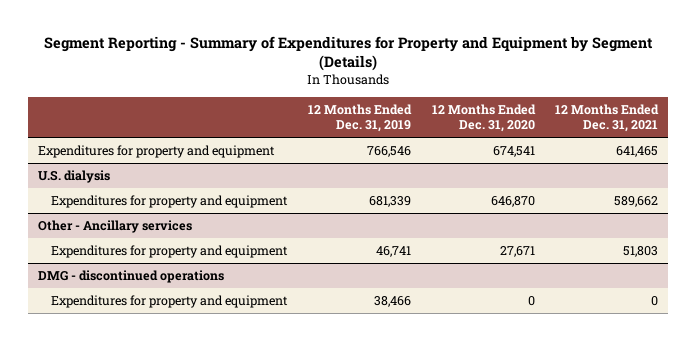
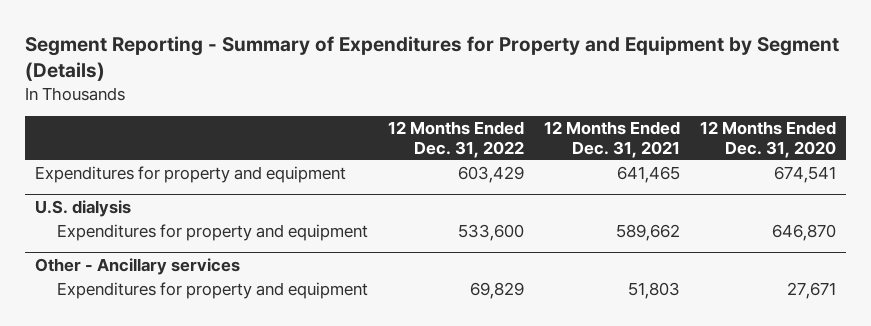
- | 12 Months Ended Dec. 31, 2019 | 12 Months Ended Dec. 31, 2020 | 12 Months Ended Dec. 31, 2021
+ | 12 Months Ended Dec. 31, 2022 | 12 Months Ended Dec. 31, 2021 | 12 Months Ended Dec. 31, 2020
- DMG - discontinued operations
- Expenditures for property and equipment | 38,466 | 0 | 0

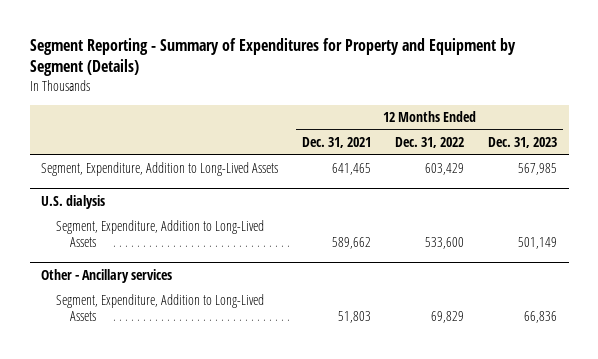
- | 12 Months Ended Dec. 31, 2022 | 12 Months Ended Dec. 31, 2021 | 12 Months Ended Dec. 31, 2020
+ | 12 Months Ended Dec. 31, 2021 | 12 Months Ended Dec. 31, 2022 | 12 Months Ended Dec. 31, 2023
- Expenditures for property and equipment | 603,429 | 641,465 | 674,541
+ Segment, Expenditure, Addition to Long-Lived Assets | 641,465 | 603,429 | 567,985
@ U.S. dialysis
- Expenditures for property and equipment | 533,600 | 589,662 | 646,870
+ Segment, Expenditure, Addition to Long-Lived Assets | 589,662 | 533,600 | 501,149
@ Other - Ancillary services
- Expenditures for property and equipment | 69,829 | 51,803 | 27,671
+ Segment, Expenditure, Addition to Long-Lived Assets | 51,803 | 69,829 | 66,836

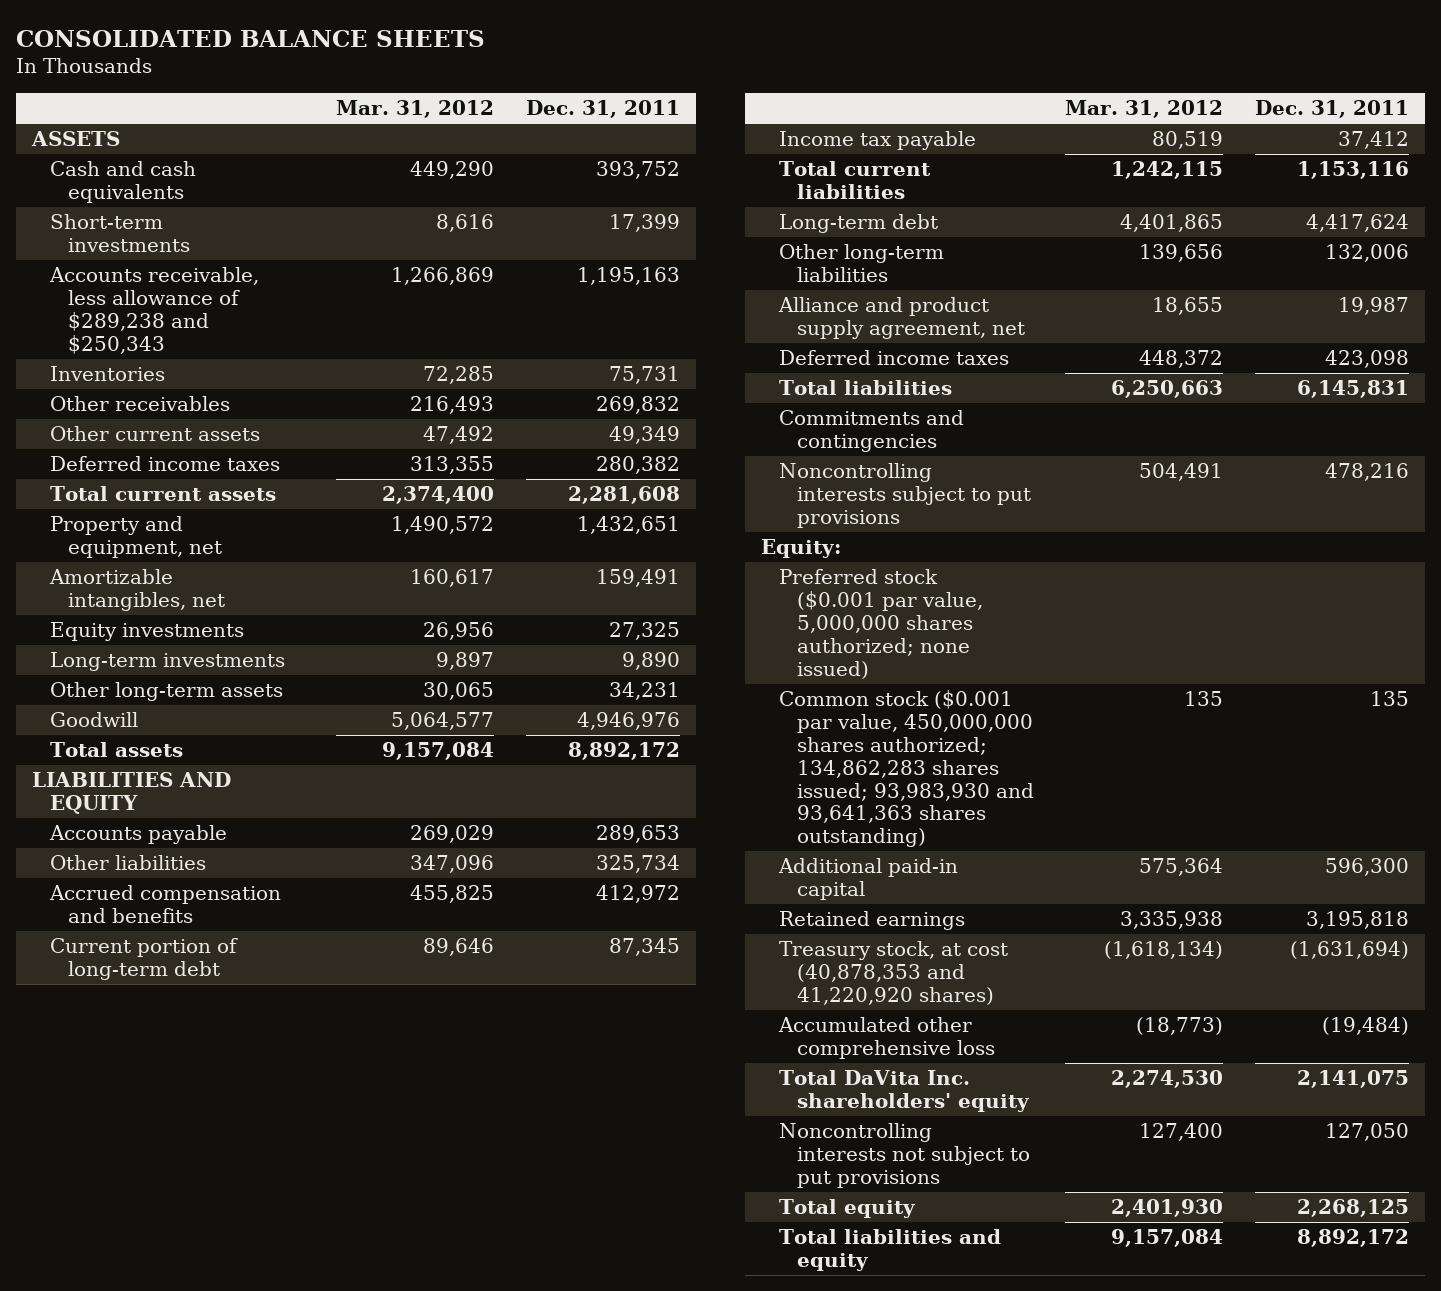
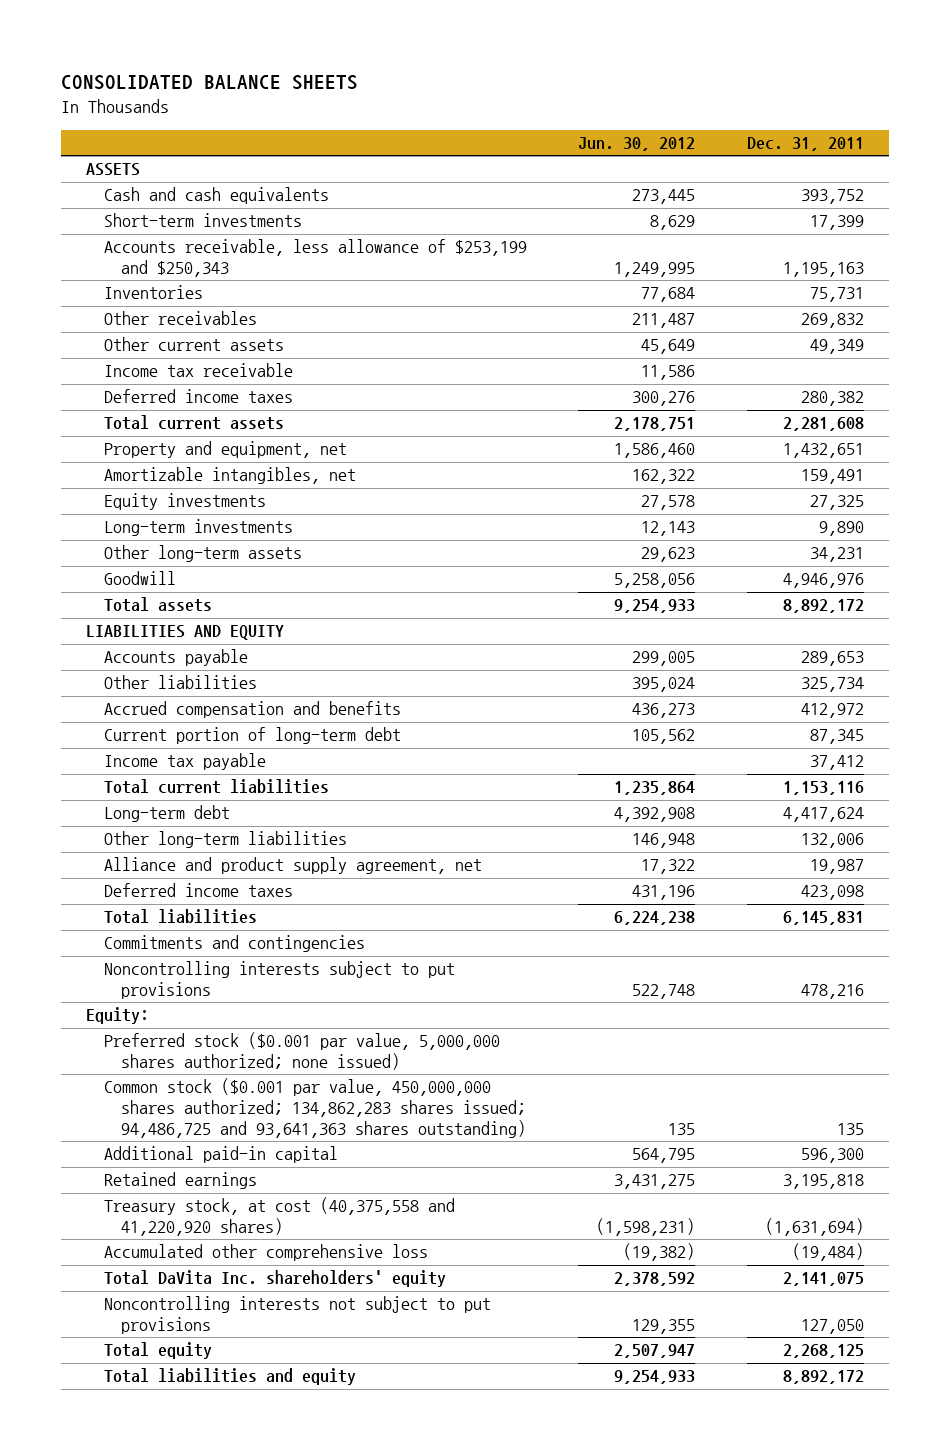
- | Mar. 31, 2012 | Dec. 31, 2011
+ | Jun. 30, 2012 | Dec. 31, 2011
- Accounts receivable, less allowance of $289,238 and $250,343 | 1,266,869 | 1,195,163
+ Accounts receivable, less allowance of $253,199 and $250,343 | 1,249,995 | 1,195,163
+ Income tax receivable | 11,586 |
- Common stock ($0.001 par value, 450,000,000 shares authorized; 134,862,283 shares issued; 93,983,930 and 93,641,363 shares outstanding) | 135 | 135
+ Common stock ($0.001 par value, 450,000,000 shares authorized; 134,862,283 shares issued; 94,486,725 and 93,641,363 shares outstanding) | 135 | 135
- Treasury stock, at cost (40,878,353 and 41,220,920 shares) | (1,618,134) | (1,631,694)
+ Treasury stock, at cost (40,375,558 and 41,220,920 shares) | (1,598,231) | (1,631,694)

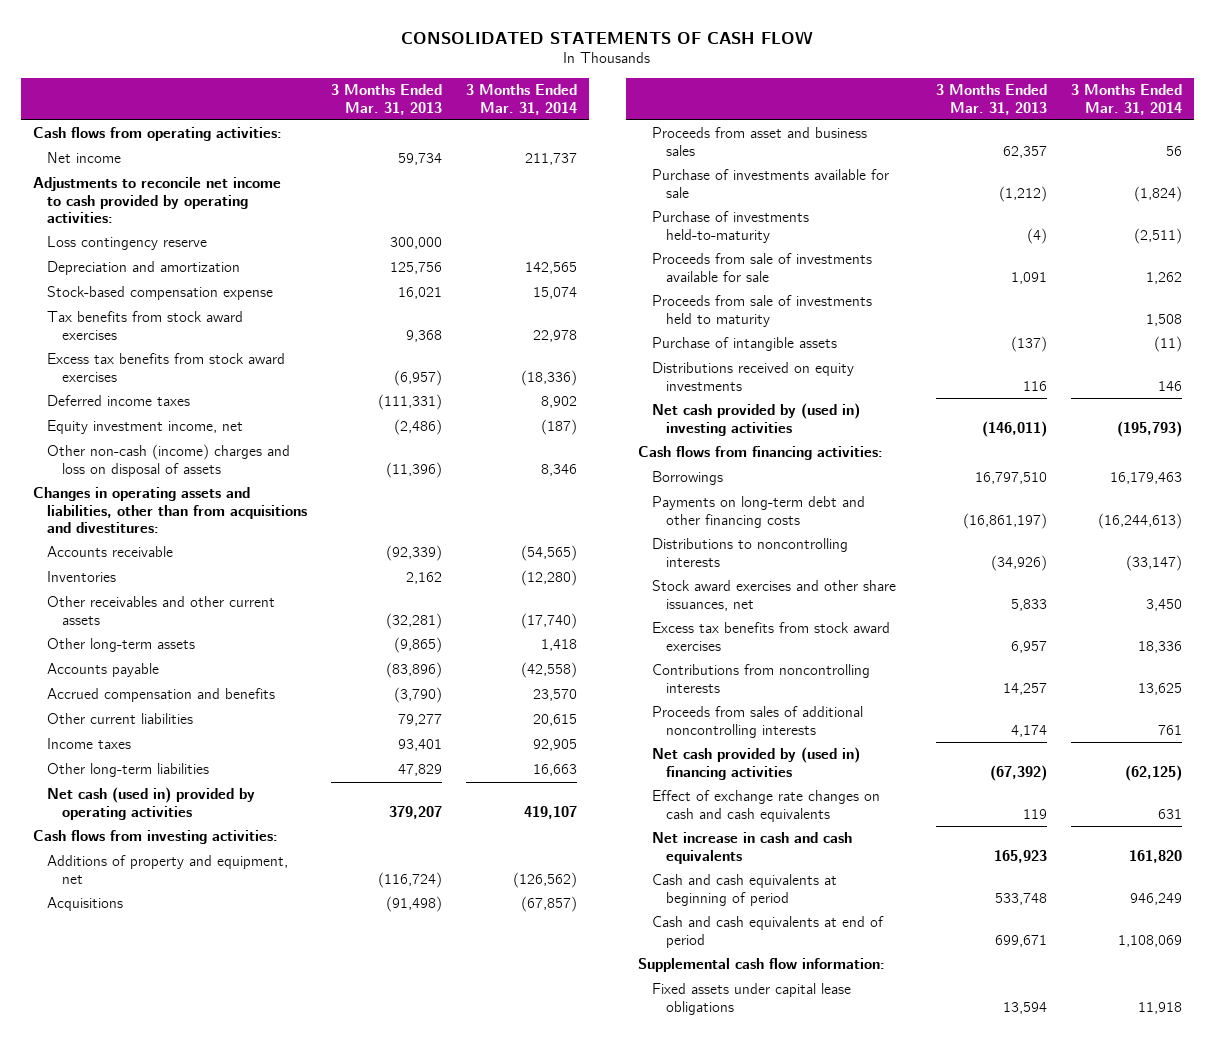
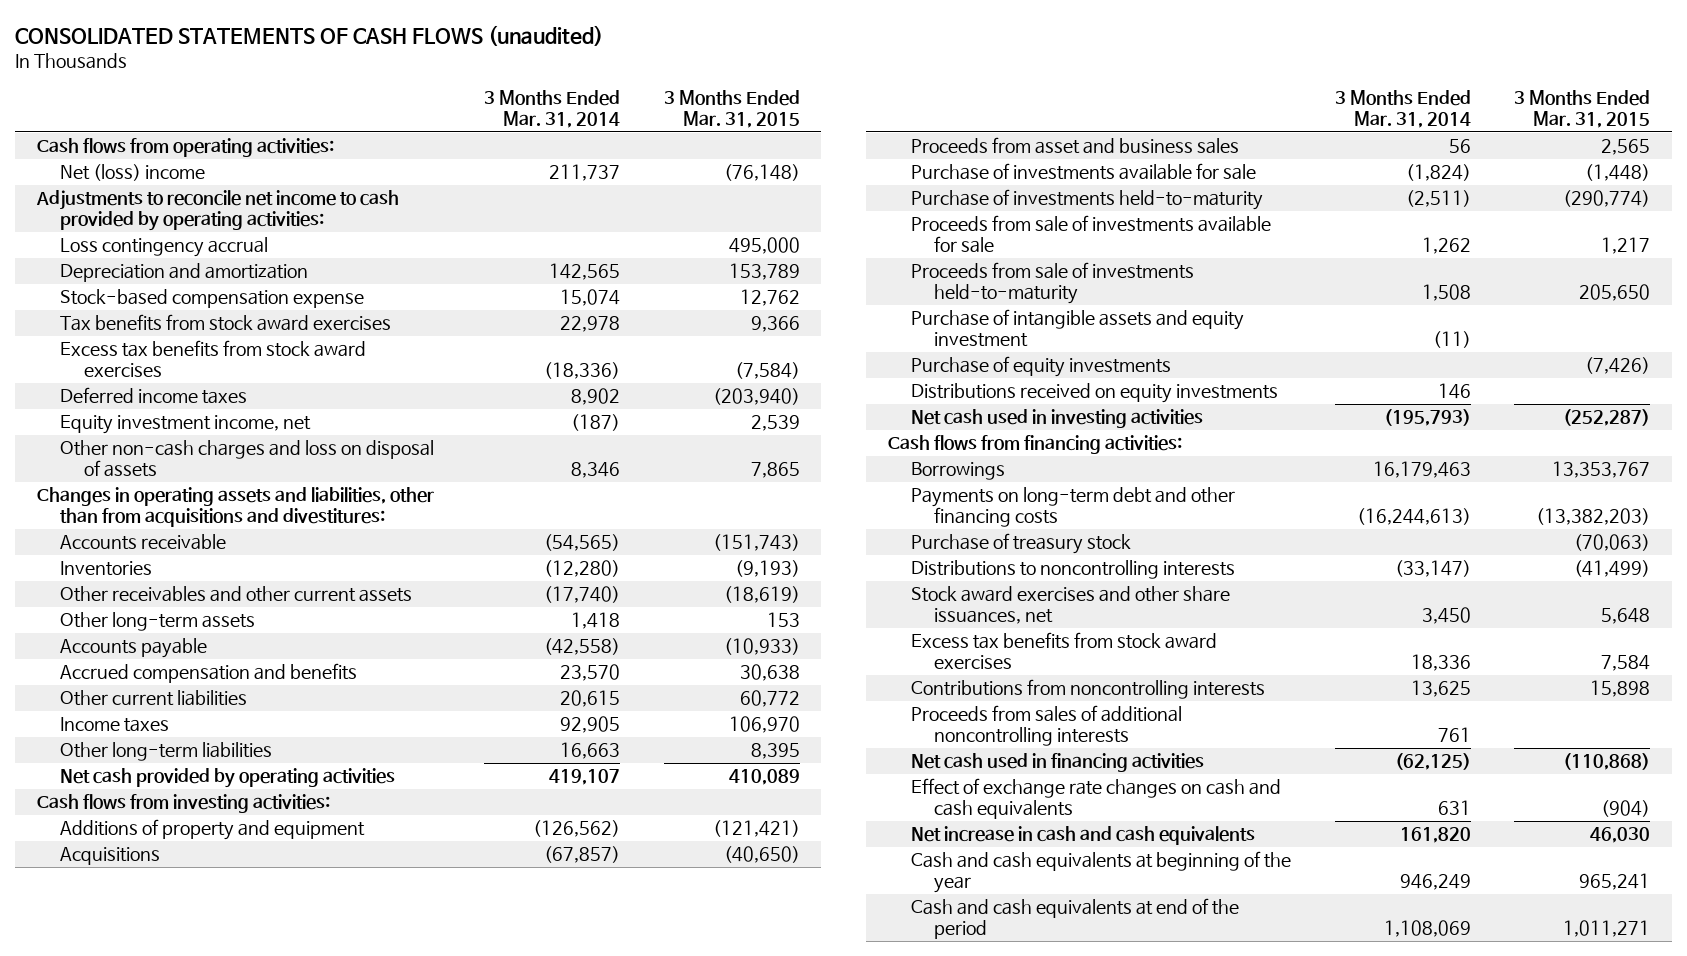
- CONSOLIDATED STATEMENTS OF CASH FLOW
+ CONSOLIDATED STATEMENTS OF CASH FLOWS (unaudited)
- | 3 Months Ended Mar. 31, 2013 | 3 Months Ended Mar. 31, 2014
+ | 3 Months Ended Mar. 31, 2014 | 3 Months Ended Mar. 31, 2015
- Net income | 59,734 | 211,737
+ Net (loss) income | 211,737 | (76,148)
- Loss contingency reserve | 300,000 |
+ Loss contingency accrual | | 495,000
- Other non-cash (income) charges and loss on disposal of assets | (11,396) | 8,346
+ Other non-cash charges and loss on disposal of assets | 8,346 | 7,865
- Net cash (used in) provided by operating activities | 379,207 | 419,107
+ Net cash provided by operating activities | 419,107 | 410,089
- Additions of property and equipment, net | (116,724) | (126,562)
+ Additions of property and equipment | (126,562) | (121,421)
- Proceeds from sale of investments held to maturity | | 1,508
- Purchase of intangible assets | (137) | (11)
+ Proceeds from sale of investments held-to-maturity | 1,508 | 205,650
+ Purchase of intangible assets and equity investment | (11) |
+ Purchase of equity investments | | (7,426)
- Net cash provided by (used in) investing activities | (146,011) | (195,793)
+ Net cash used in investing activities | (195,793) | (252,287)
+ Purchase of treasury stock | | (70,063)
- Net cash provided by (used in) financing activities | (67,392) | (62,125)
+ Net cash used in financing activities | (62,125) | (110,868)
- Cash and cash equivalents at beginning of period | 533,748 | 946,249
- Cash and cash equivalents at end of period | 699,671 | 1,108,069
- Supplemental cash flow information:
- Fixed assets under capital lease obligations | 13,594 | 11,918
+ Cash and cash equivalents at beginning of the year | 946,249 | 965,241
+ Cash and cash equivalents at end of the period | 1,108,069 | 1,011,271

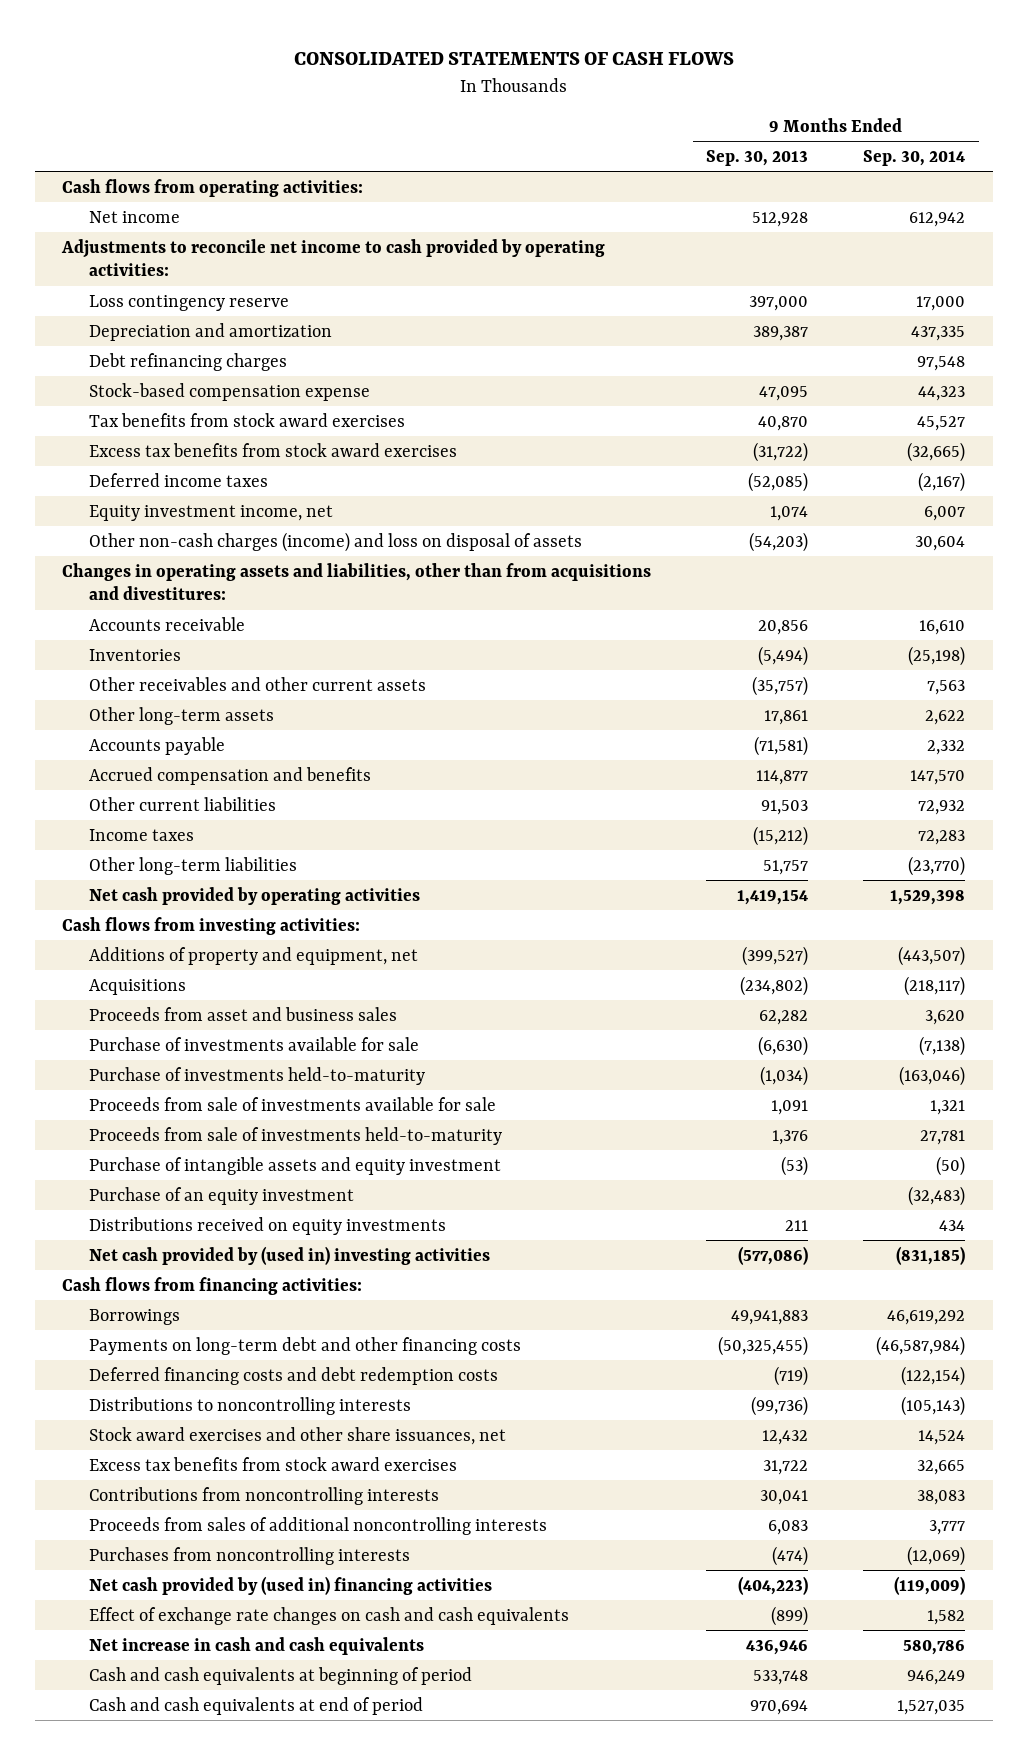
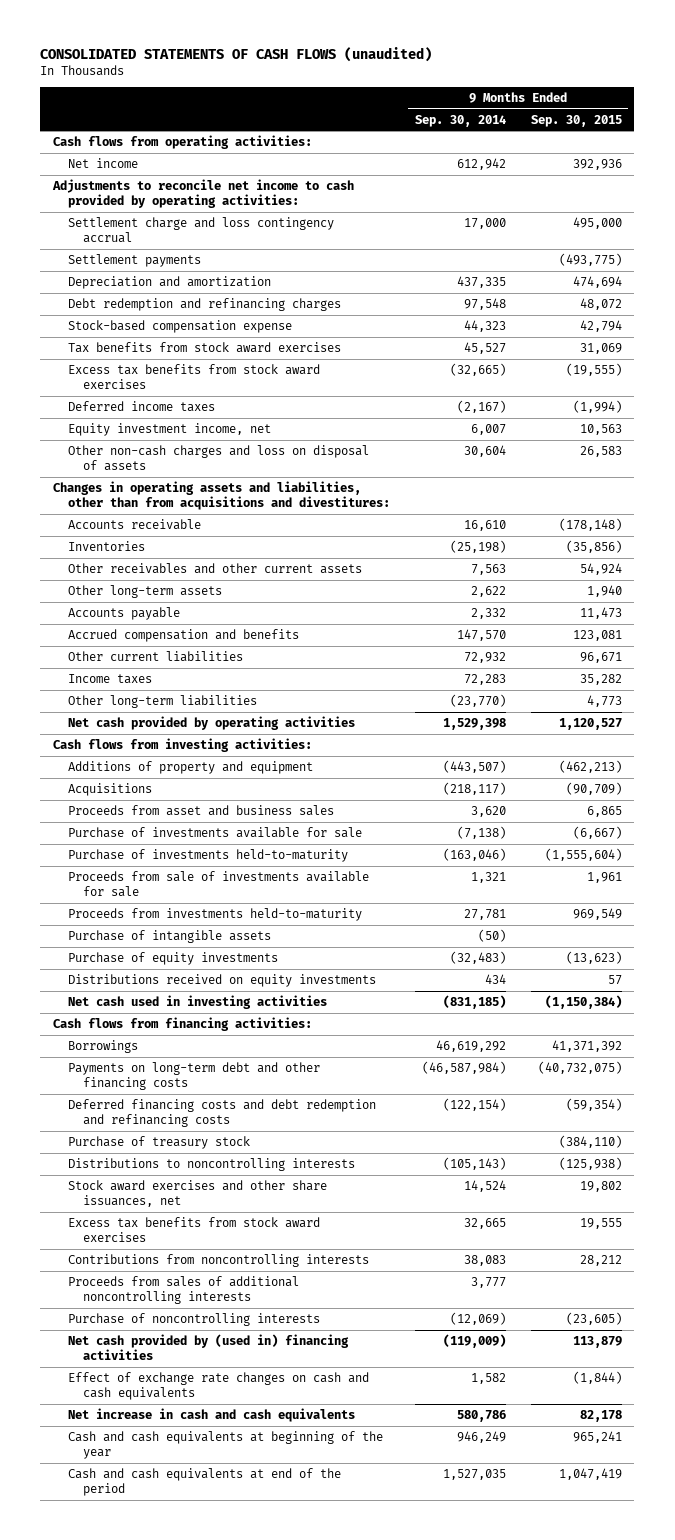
- CONSOLIDATED STATEMENTS OF CASH FLOWS
+ CONSOLIDATED STATEMENTS OF CASH FLOWS (unaudited)
- | 9 Months Ended Sep. 30, 2013 | 9 Months Ended Sep. 30, 2014
+ | 9 Months Ended Sep. 30, 2014 | 9 Months Ended Sep. 30, 2015
- Loss contingency reserve | 397,000 | 17,000
+ Settlement charge and loss contingency accrual | 17,000 | 495,000
+ Settlement payments | | (493,775)
- Debt refinancing charges | | 97,548
+ Debt redemption and refinancing charges | 97,548 | 48,072
- Other non-cash charges (income) and loss on disposal of assets | (54,203) | 30,604
+ Other non-cash charges and loss on disposal of assets | 30,604 | 26,583
- Additions of property and equipment, net | (399,527) | (443,507)
+ Additions of property and equipment | (443,507) | (462,213)
- Proceeds from sale of investments held-to-maturity | 1,376 | 27,781
- Purchase of intangible assets and equity investment | (53) | (50)
- Purchase of an equity investment | | (32,483)
+ Proceeds from investments held-to-maturity | 27,781 | 969,549
+ Purchase of intangible assets | (50) |
+ Purchase of equity investments | (32,483) | (13,623)
- Net cash provided by (used in) investing activities | (577,086) | (831,185)
+ Net cash used in investing activities | (831,185) | (1,150,384)
- Deferred financing costs and debt redemption costs | (719) | (122,154)
+ Deferred financing costs and debt redemption and refinancing costs | (122,154) | (59,354)
+ Purchase of treasury stock | | (384,110)
- Purchases from noncontrolling interests | (474) | (12,069)
+ Purchase of noncontrolling interests | (12,069) | (23,605)
- Cash and cash equivalents at beginning of period | 533,748 | 946,249
- Cash and cash equivalents at end of period | 970,694 | 1,527,035
+ Cash and cash equivalents at beginning of the year | 946,249 | 965,241
+ Cash and cash equivalents at end of the period | 1,527,035 | 1,047,419

